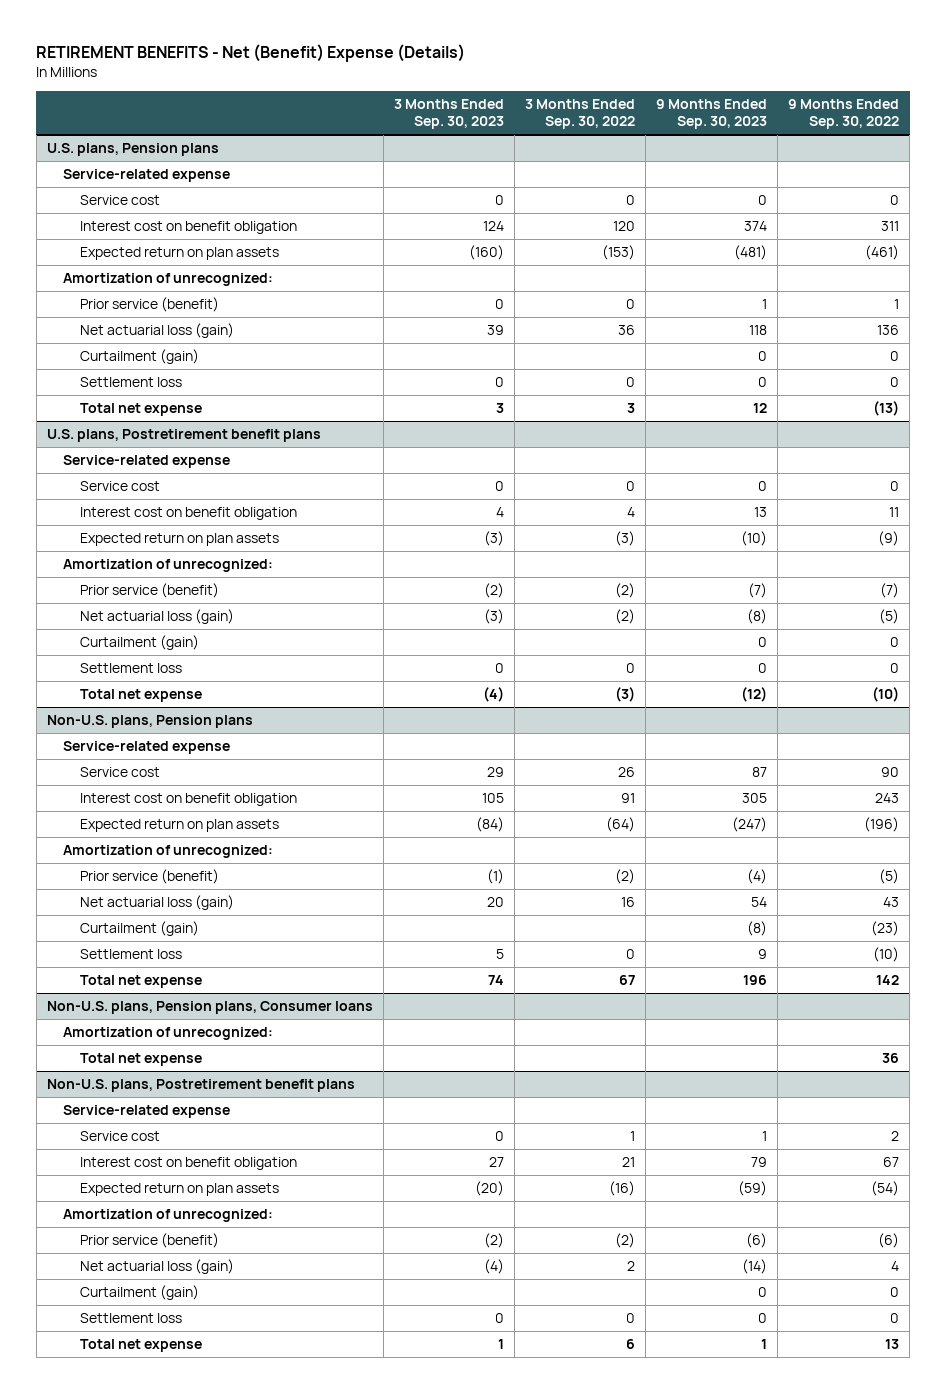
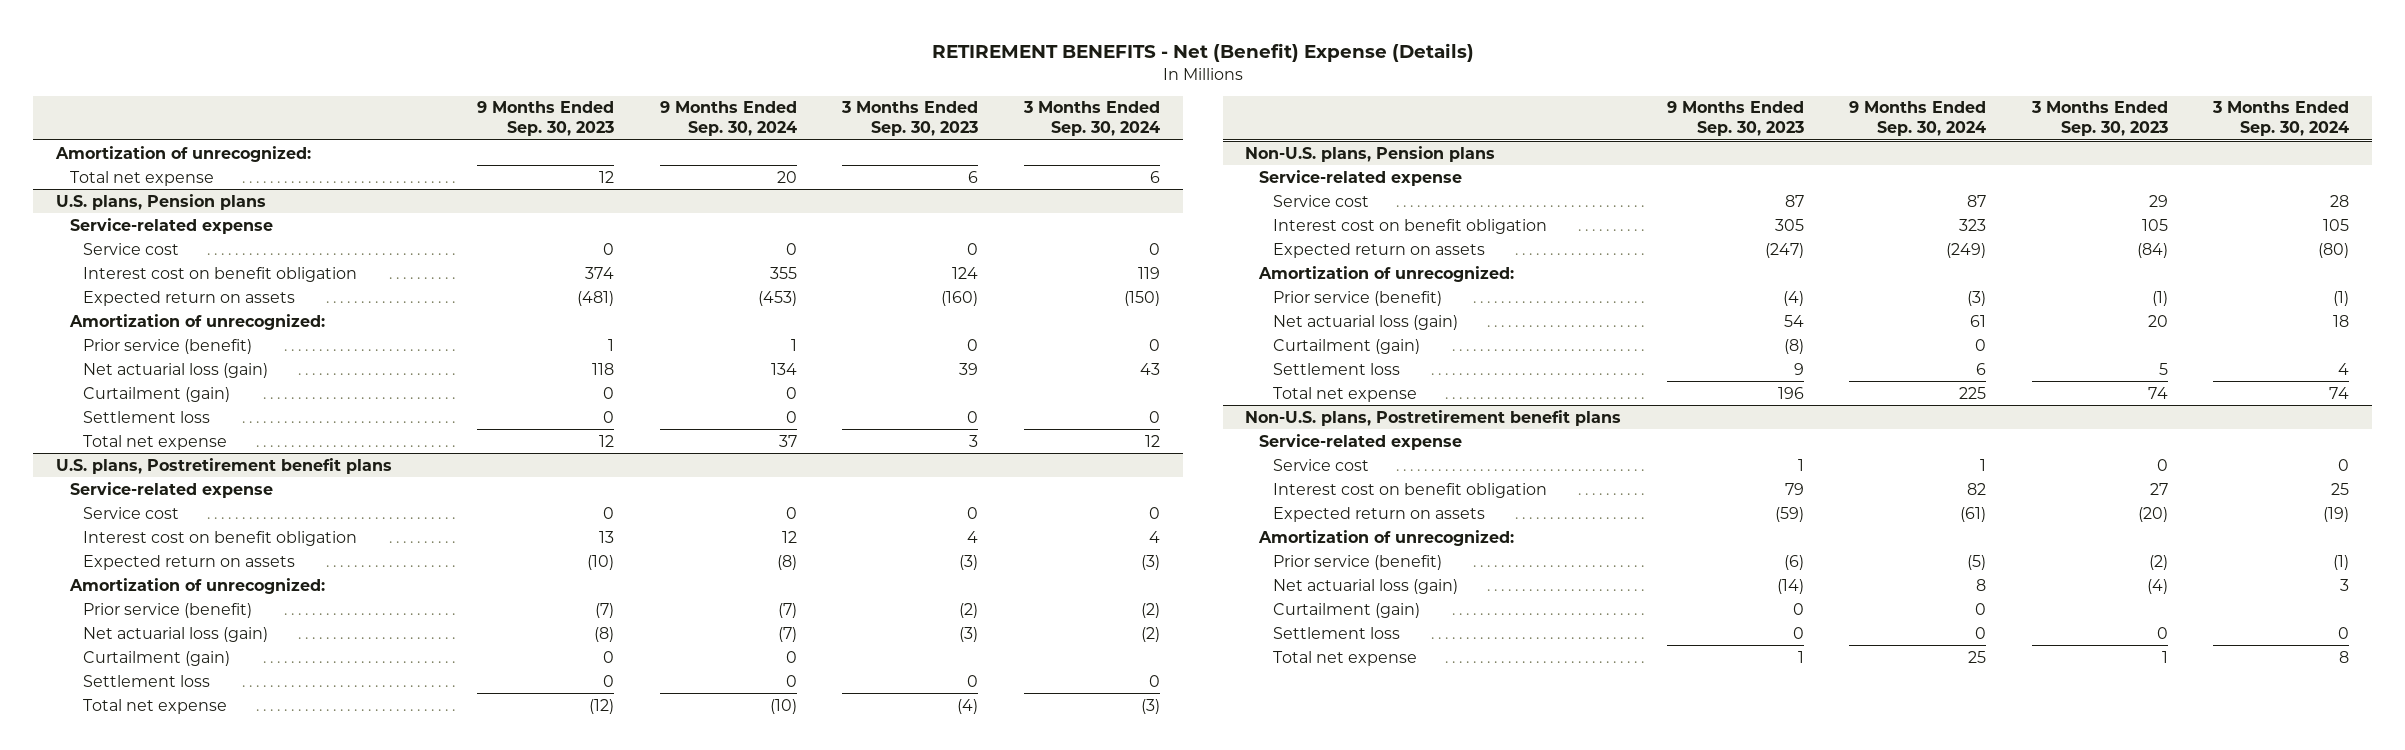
- | 3 Months Ended Sep. 30, 2023 | 3 Months Ended Sep. 30, 2022 | 9 Months Ended Sep. 30, 2023 | 9 Months Ended Sep. 30, 2022
+ | 9 Months Ended Sep. 30, 2023 | 9 Months Ended Sep. 30, 2024 | 3 Months Ended Sep. 30, 2023 | 3 Months Ended Sep. 30, 2024
+ Amortization of unrecognized:
+ Total net expense | 12 | 20 | 6 | 6
@ U.S. plans, Pension plans
- Expected return on plan assets | (160) | (153) | (481) | (461)
+ Expected return on assets | (481) | (453) | (160) | (150)
@ U.S. plans, Postretirement benefit plans
- Expected return on plan assets | (3) | (3) | (10) | (9)
+ Expected return on assets | (10) | (8) | (3) | (3)
@ Non-U.S. plans, Pension plans
- Expected return on plan assets | (84) | (64) | (247) | (196)
+ Expected return on assets | (247) | (249) | (84) | (80)
- Non-U.S. plans, Pension plans, Consumer loans
- Amortization of unrecognized:
- Total net expense | | | | 36
@ Non-U.S. plans, Postretirement benefit plans
- Expected return on plan assets | (20) | (16) | (59) | (54)
+ Expected return on assets | (59) | (61) | (20) | (19)

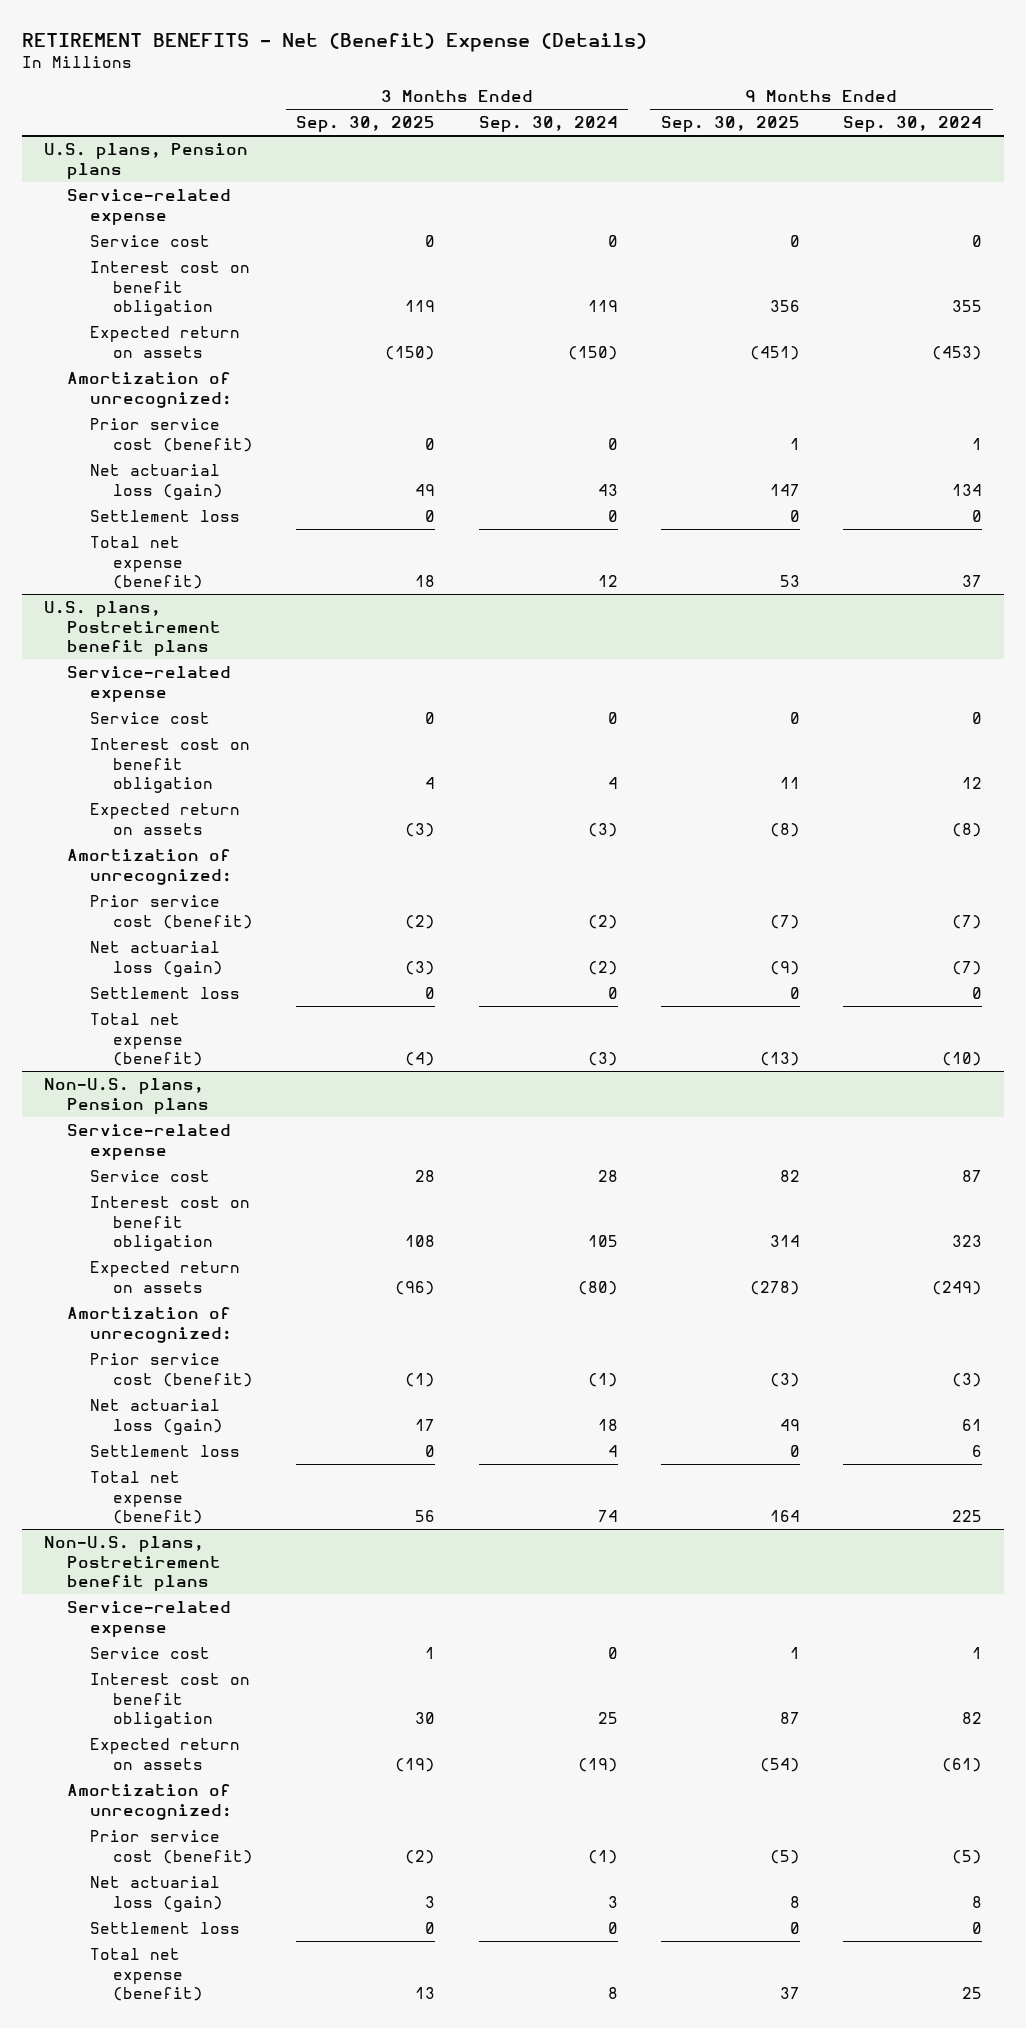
- | 9 Months Ended Sep. 30, 2023 | 9 Months Ended Sep. 30, 2024 | 3 Months Ended Sep. 30, 2023 | 3 Months Ended Sep. 30, 2024
+ | 3 Months Ended Sep. 30, 2025 | 3 Months Ended Sep. 30, 2024 | 9 Months Ended Sep. 30, 2025 | 9 Months Ended Sep. 30, 2024
- Amortization of unrecognized:
- Total net expense | 12 | 20 | 6 | 6
@ U.S. plans, Pension plans
- Prior service (benefit) | 1 | 1 | 0 | 0
+ Prior service cost (benefit) | 0 | 0 | 1 | 1
- Curtailment (gain) | 0 | 0 | |
- Total net expense | 12 | 37 | 3 | 12
+ Total net expense (benefit) | 18 | 12 | 53 | 37
@ U.S. plans, Postretirement benefit plans
- Prior service (benefit) | (7) | (7) | (2) | (2)
+ Prior service cost (benefit) | (2) | (2) | (7) | (7)
- Curtailment (gain) | 0 | 0 | |
- Total net expense | (12) | (10) | (4) | (3)
+ Total net expense (benefit) | (4) | (3) | (13) | (10)
@ Non-U.S. plans, Pension plans
- Prior service (benefit) | (4) | (3) | (1) | (1)
+ Prior service cost (benefit) | (1) | (1) | (3) | (3)
- Curtailment (gain) | (8) | 0 | |
- Total net expense | 196 | 225 | 74 | 74
+ Total net expense (benefit) | 56 | 74 | 164 | 225
@ Non-U.S. plans, Postretirement benefit plans
- Prior service (benefit) | (6) | (5) | (2) | (1)
+ Prior service cost (benefit) | (2) | (1) | (5) | (5)
- Curtailment (gain) | 0 | 0 | |
- Total net expense | 1 | 25 | 1 | 8
+ Total net expense (benefit) | 13 | 8 | 37 | 25

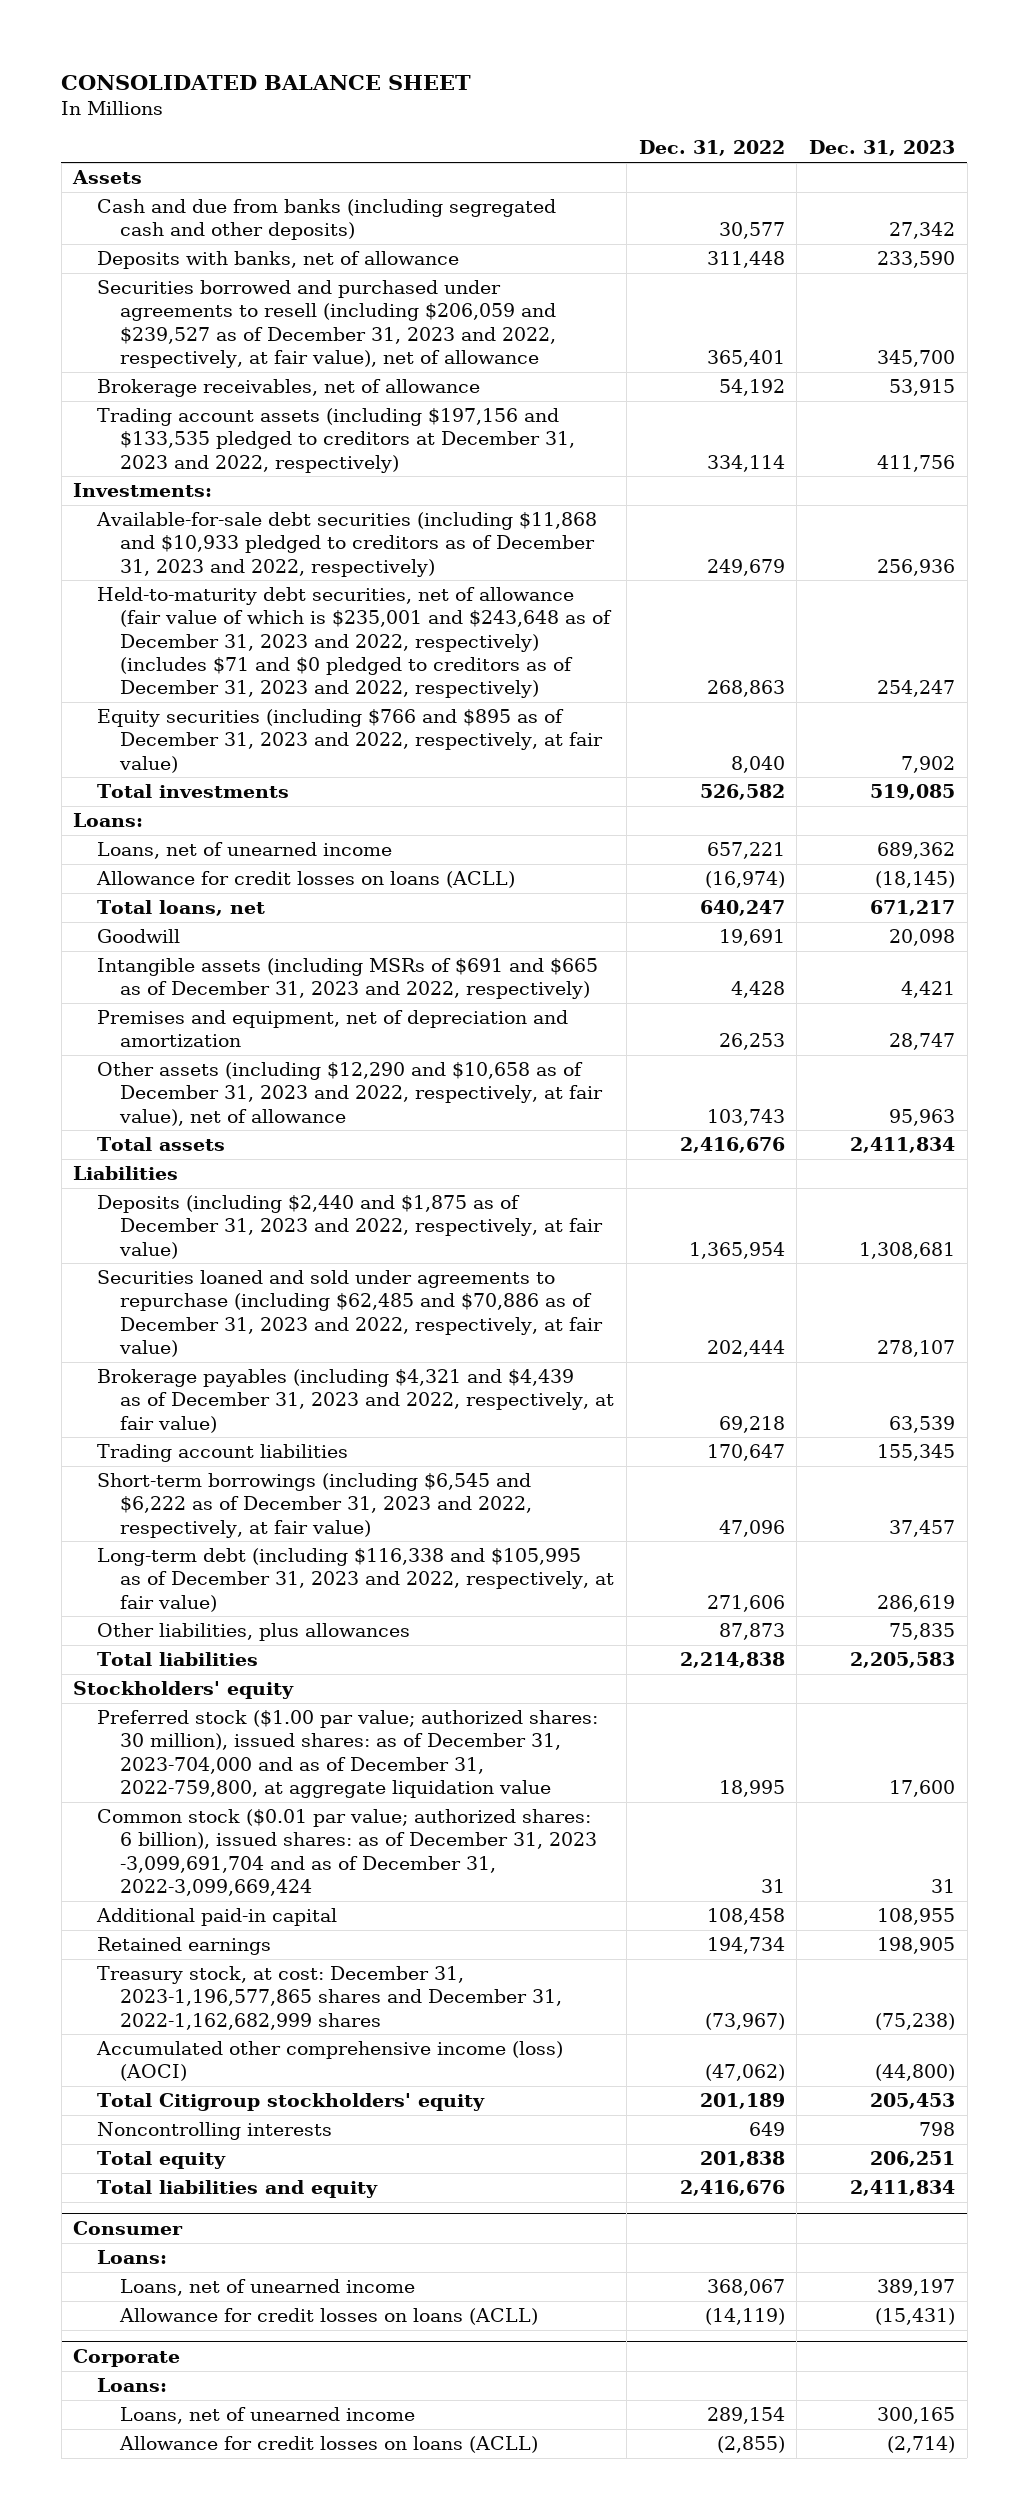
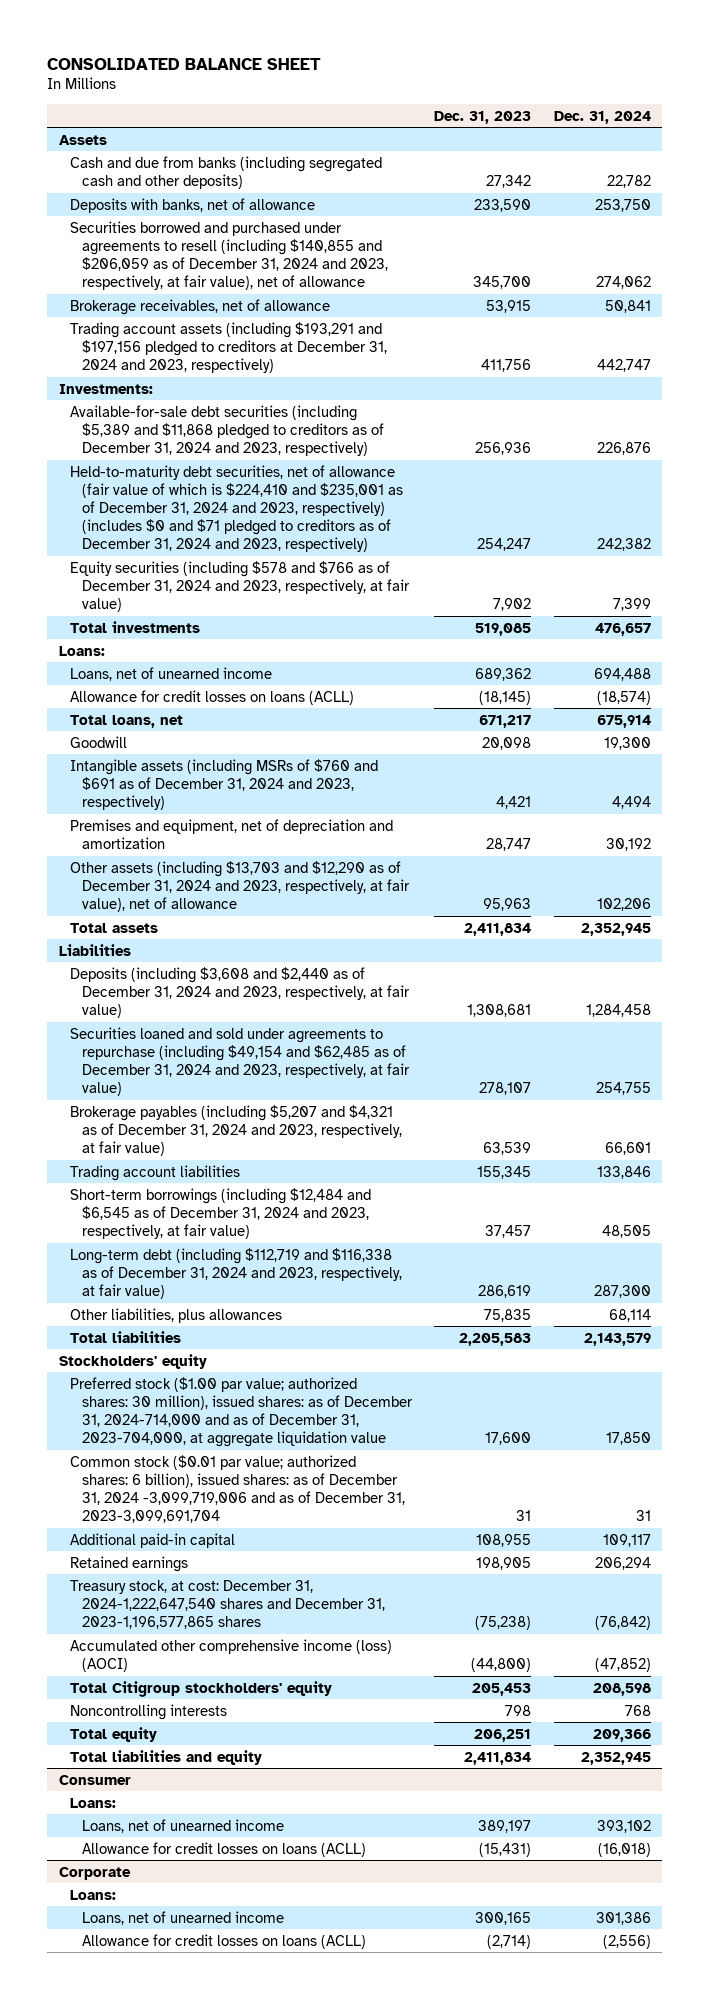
- | Dec. 31, 2022 | Dec. 31, 2023
+ | Dec. 31, 2023 | Dec. 31, 2024
- Securities borrowed and purchased under agreements to resell (including $206,059 and $239,527 as of December 31, 2023 and 2022, respectively, at fair value), net of allowance | 365,401 | 345,700
+ Securities borrowed and purchased under agreements to resell (including $140,855 and $206,059 as of December 31, 2024 and 2023, respectively, at fair value), net of allowance | 345,700 | 274,062
- Trading account assets (including $197,156 and $133,535 pledged to creditors at December 31, 2023 and 2022, respectively) | 334,114 | 411,756
+ Trading account assets (including $193,291 and $197,156 pledged to creditors at December 31, 2024 and 2023, respectively) | 411,756 | 442,747
- Available-for-sale debt securities (including $11,868 and $10,933 pledged to creditors as of December 31, 2023 and 2022, respectively) | 249,679 | 256,936
- Held-to-maturity debt securities, net of allowance (fair value of which is $235,001 and $243,648 as of December 31, 2023 and 2022, respectively) (includes $71 and $0 pledged to creditors as of December 31, 2023 and 2022, respectively) | 268,863 | 254,247
- Equity securities (including $766 and $895 as of December 31, 2023 and 2022, respectively, at fair value) | 8,040 | 7,902
+ Available-for-sale debt securities (including $5,389 and $11,868 pledged to creditors as of December 31, 2024 and 2023, respectively) | 256,936 | 226,876
+ Held-to-maturity debt securities, net of allowance (fair value of which is $224,410 and $235,001 as of December 31, 2024 and 2023, respectively) (includes $0 and $71 pledged to creditors as of December 31, 2024 and 2023, respectively) | 254,247 | 242,382
+ Equity securities (including $578 and $766 as of December 31, 2024 and 2023, respectively, at fair value) | 7,902 | 7,399
- Intangible assets (including MSRs of $691 and $665 as of December 31, 2023 and 2022, respectively) | 4,428 | 4,421
+ Intangible assets (including MSRs of $760 and $691 as of December 31, 2024 and 2023, respectively) | 4,421 | 4,494
- Other assets (including $12,290 and $10,658 as of December 31, 2023 and 2022, respectively, at fair value), net of allowance | 103,743 | 95,963
+ Other assets (including $13,703 and $12,290 as of December 31, 2024 and 2023, respectively, at fair value), net of allowance | 95,963 | 102,206
- Deposits (including $2,440 and $1,875 as of December 31, 2023 and 2022, respectively, at fair value) | 1,365,954 | 1,308,681
- Securities loaned and sold under agreements to repurchase (including $62,485 and $70,886 as of December 31, 2023 and 2022, respectively, at fair value) | 202,444 | 278,107
- Brokerage payables (including $4,321 and $4,439 as of December 31, 2023 and 2022, respectively, at fair value) | 69,218 | 63,539
+ Deposits (including $3,608 and $2,440 as of December 31, 2024 and 2023, respectively, at fair value) | 1,308,681 | 1,284,458
+ Securities loaned and sold under agreements to repurchase (including $49,154 and $62,485 as of December 31, 2024 and 2023, respectively, at fair value) | 278,107 | 254,755
+ Brokerage payables (including $5,207 and $4,321 as of December 31, 2024 and 2023, respectively, at fair value) | 63,539 | 66,601
- Short-term borrowings (including $6,545 and $6,222 as of December 31, 2023 and 2022, respectively, at fair value) | 47,096 | 37,457
- Long-term debt (including $116,338 and $105,995 as of December 31, 2023 and 2022, respectively, at fair value) | 271,606 | 286,619
+ Short-term borrowings (including $12,484 and $6,545 as of December 31, 2024 and 2023, respectively, at fair value) | 37,457 | 48,505
+ Long-term debt (including $112,719 and $116,338 as of December 31, 2024 and 2023, respectively, at fair value) | 286,619 | 287,300
- Preferred stock ($1.00 par value; authorized shares: 30 million), issued shares: as of December 31, 2023-704,000 and as of December 31, 2022-759,800, at aggregate liquidation value | 18,995 | 17,600
- Common stock ($0.01 par value; authorized shares: 6 billion), issued shares: as of December 31, 2023 -3,099,691,704 and as of December 31, 2022-3,099,669,424 | 31 | 31
+ Preferred stock ($1.00 par value; authorized shares: 30 million), issued shares: as of December 31, 2024-714,000 and as of December 31, 2023-704,000, at aggregate liquidation value | 17,600 | 17,850
+ Common stock ($0.01 par value; authorized shares: 6 billion), issued shares: as of December 31, 2024 -3,099,719,006 and as of December 31, 2023-3,099,691,704 | 31 | 31
- Treasury stock, at cost: December 31, 2023-1,196,577,865 shares and December 31, 2022-1,162,682,999 shares | (73,967) | (75,238)
+ Treasury stock, at cost: December 31, 2024-1,222,647,540 shares and December 31, 2023-1,196,577,865 shares | (75,238) | (76,842)

